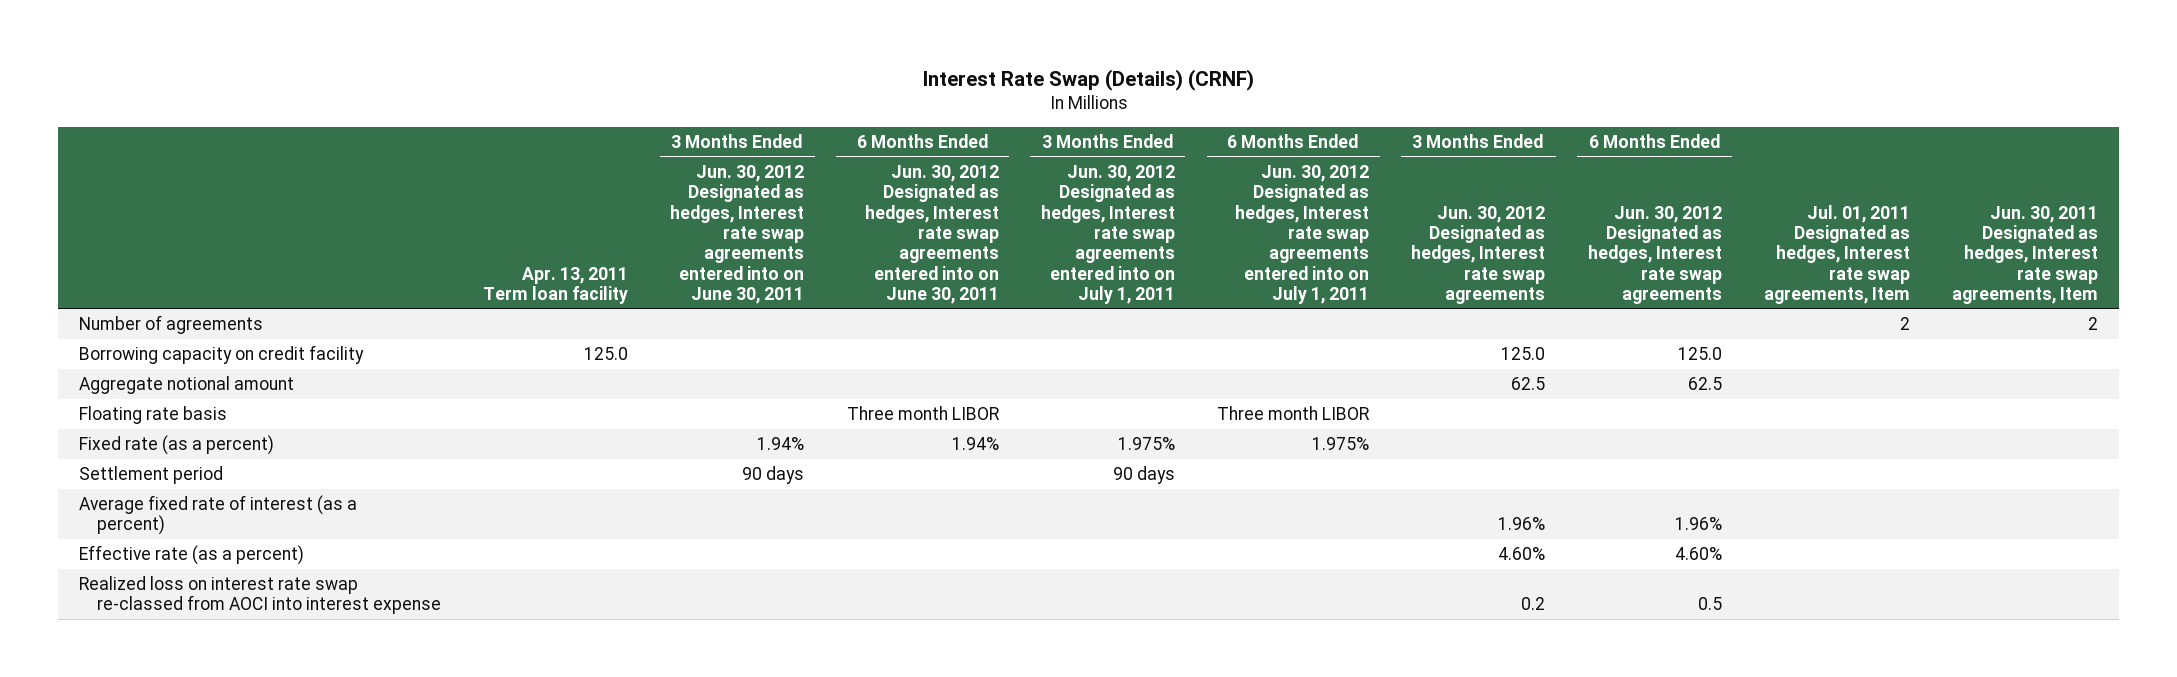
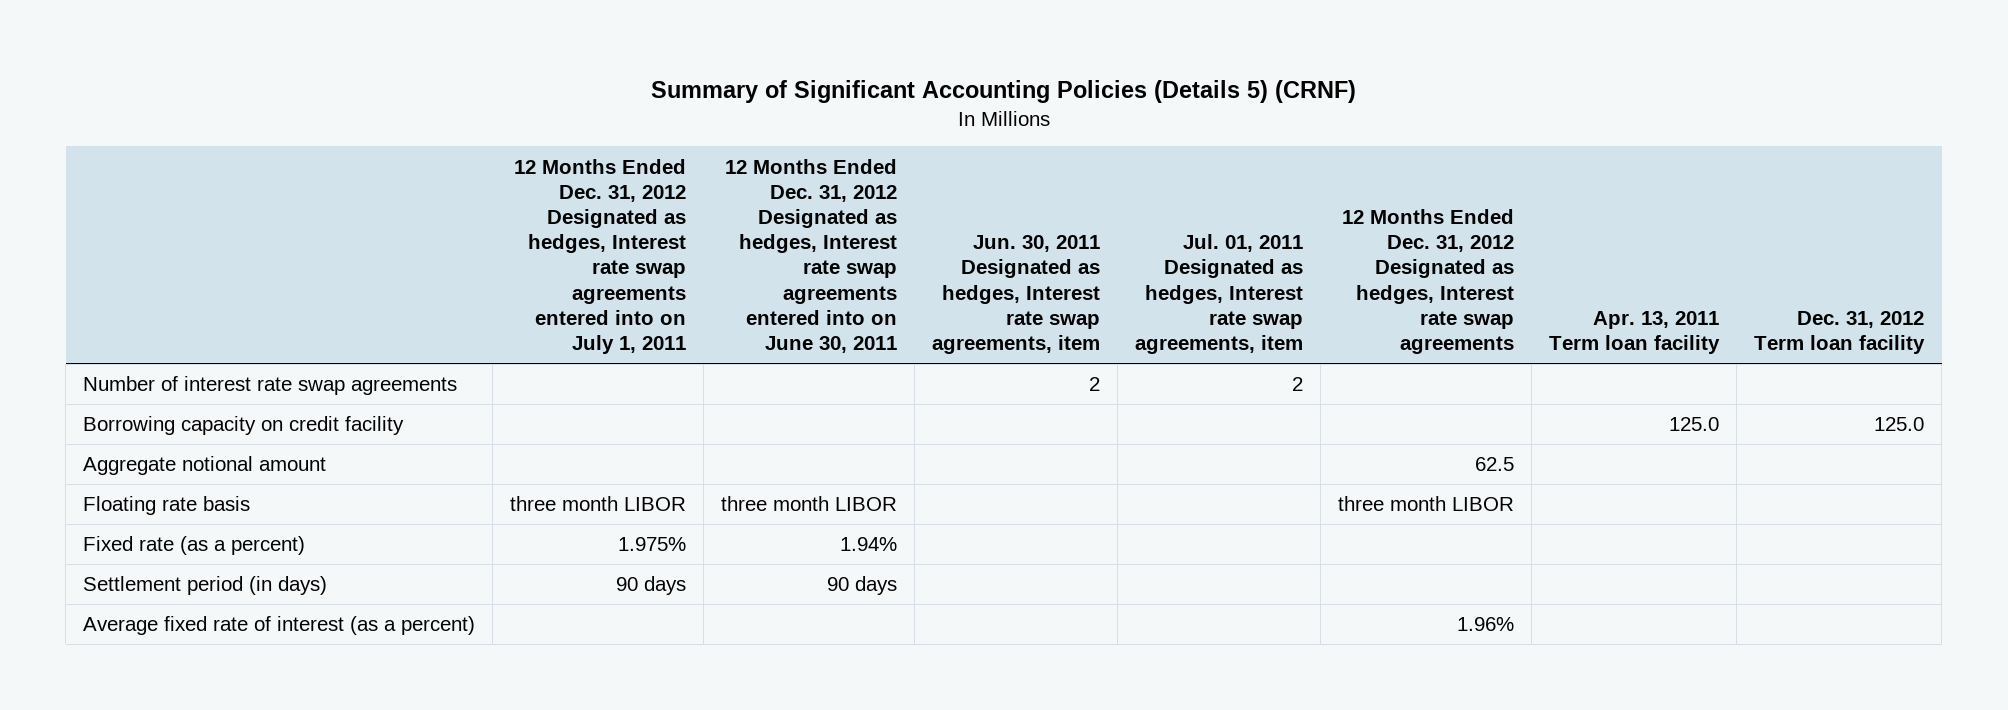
- Interest Rate Swap (Details) (CRNF)
+ Summary of Significant Accounting Policies (Details 5) (CRNF)
- | Apr. 13, 2011 Term loan facility | 3 Months Ended Jun. 30, 2012 Designated as hedges, Interest rate swap agreements entered into on June 30, 2011 | 6 Months Ended Jun. 30, 2012 Designated as hedges, Interest rate swap agreements entered into on June 30, 2011 | 3 Months Ended Jun. 30, 2012 Designated as hedges, Interest rate swap agreements entered into on July 1, 2011 | 6 Months Ended Jun. 30, 2012 Designated as hedges, Interest rate swap agreements entered into on July 1, 2011 | 3 Months Ended Jun. 30, 2012 Designated as hedges, Interest rate swap agreements | 6 Months Ended Jun. 30, 2012 Designated as hedges, Interest rate swap agreements | Jul. 01, 2011 Designated as hedges, Interest rate swap agreements, Item | Jun. 30, 2011 Designated as hedges, Interest rate swap agreements, Item
+ | 12 Months Ended Dec. 31, 2012 Designated as hedges, Interest rate swap agreements entered into on July 1, 2011 | 12 Months Ended Dec. 31, 2012 Designated as hedges, Interest rate swap agreements entered into on June 30, 2011 | Jun. 30, 2011 Designated as hedges, Interest rate swap agreements, item | Jul. 01, 2011 Designated as hedges, Interest rate swap agreements, item | 12 Months Ended Dec. 31, 2012 Designated as hedges, Interest rate swap agreements | Apr. 13, 2011 Term loan facility | Dec. 31, 2012 Term loan facility
- Number of agreements | | | | | | | | 2 | 2
+ Number of interest rate swap agreements | | | 2 | 2 | | |
- Settlement period | | 90 days | | 90 days | | | | |
+ Settlement period (in days) | 90 days | 90 days | | | | |
- Effective rate (as a percent) | | | | | | 4.60% | 4.60% | |
- Realized loss on interest rate swap re-classed from AOCI into interest expense | | | | | | 0.2 | 0.5 | |

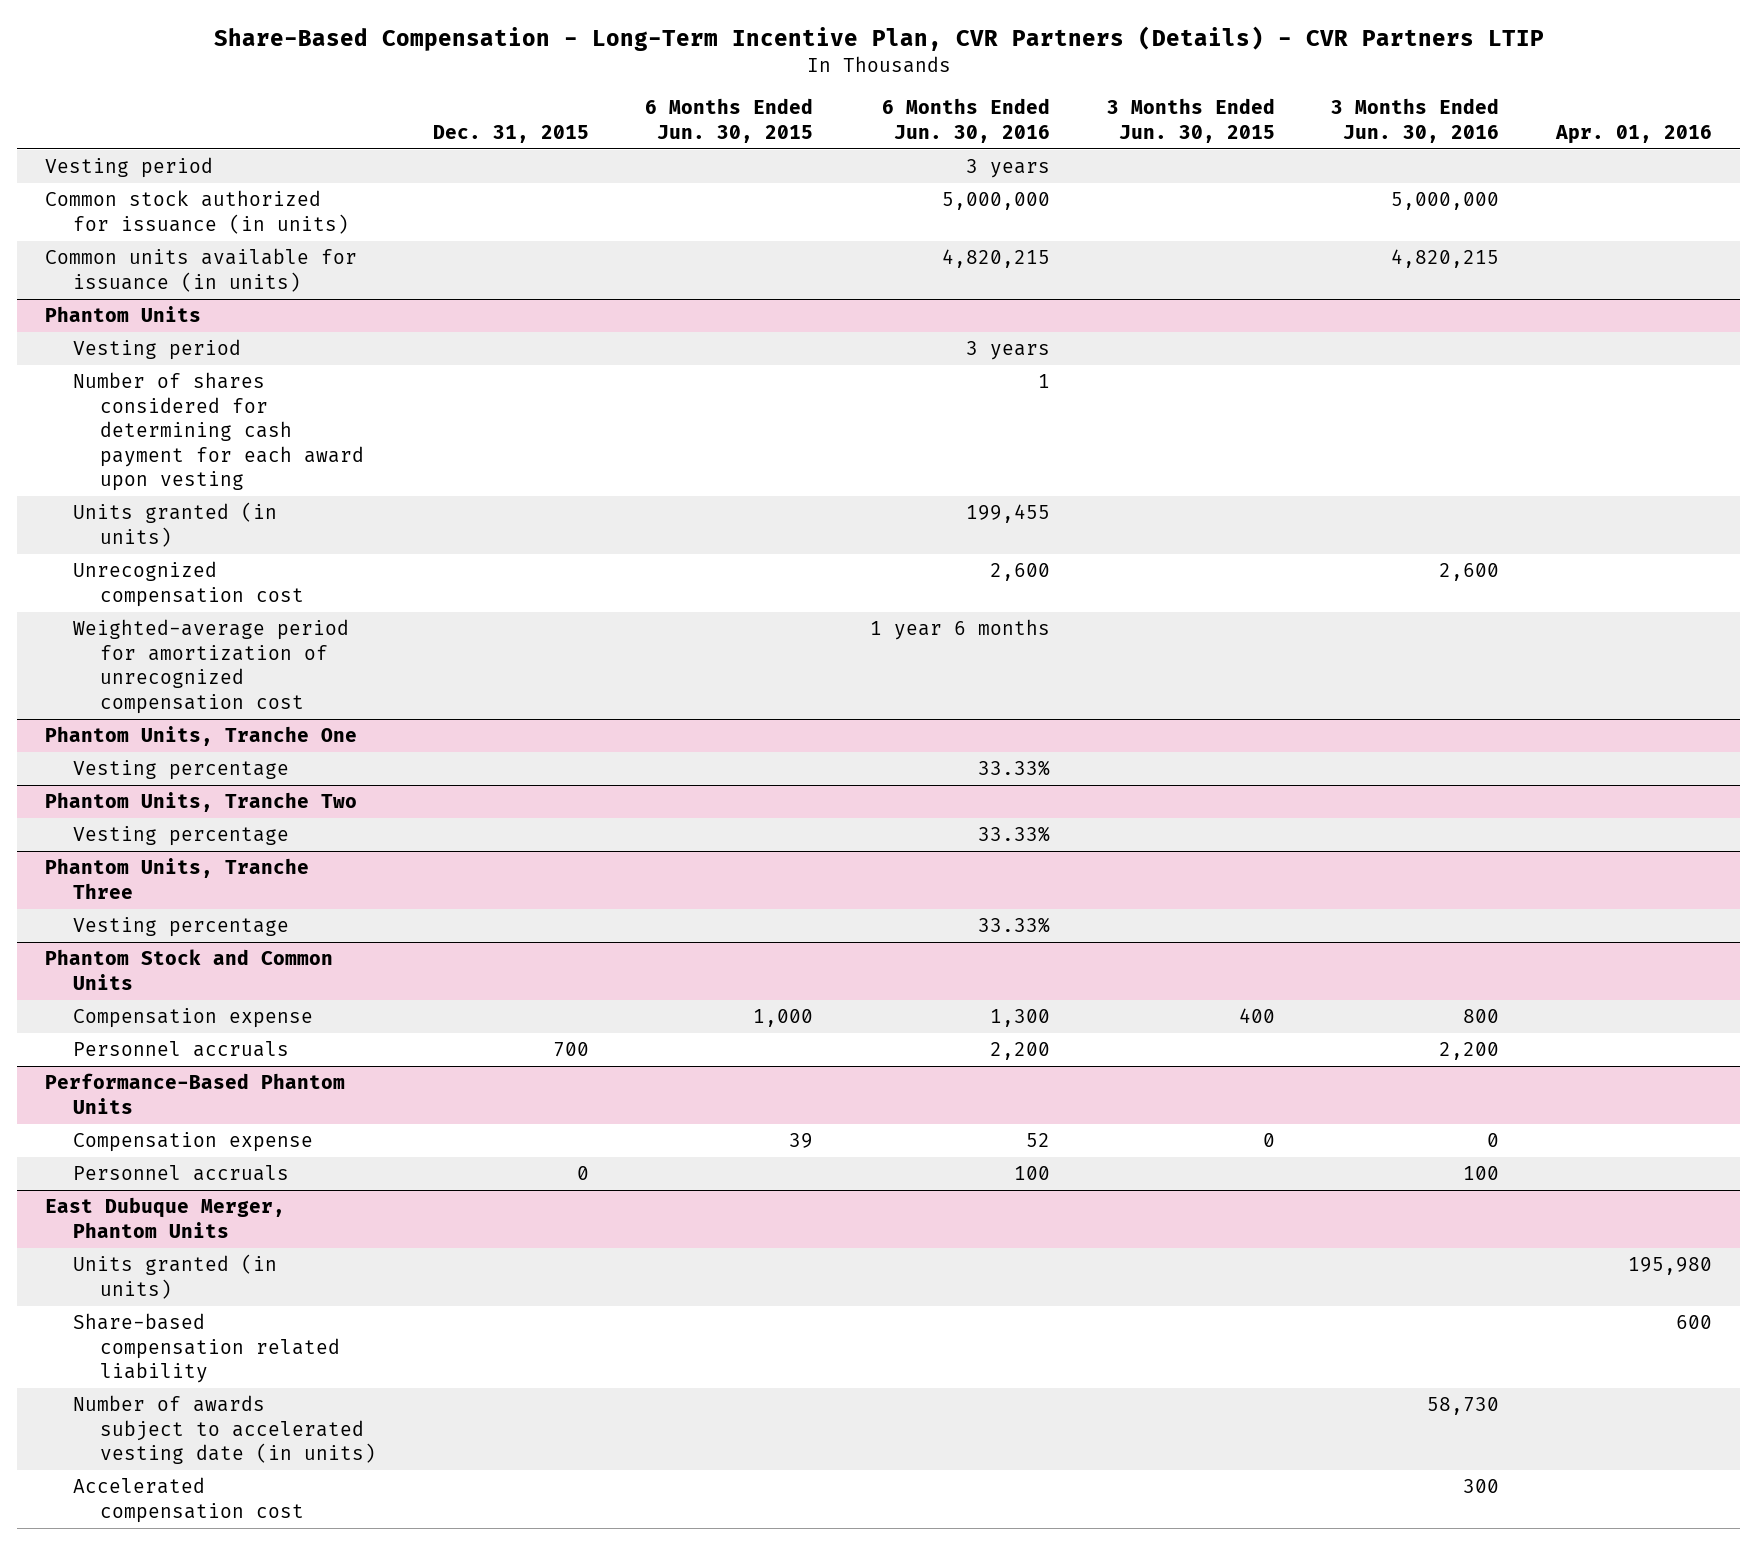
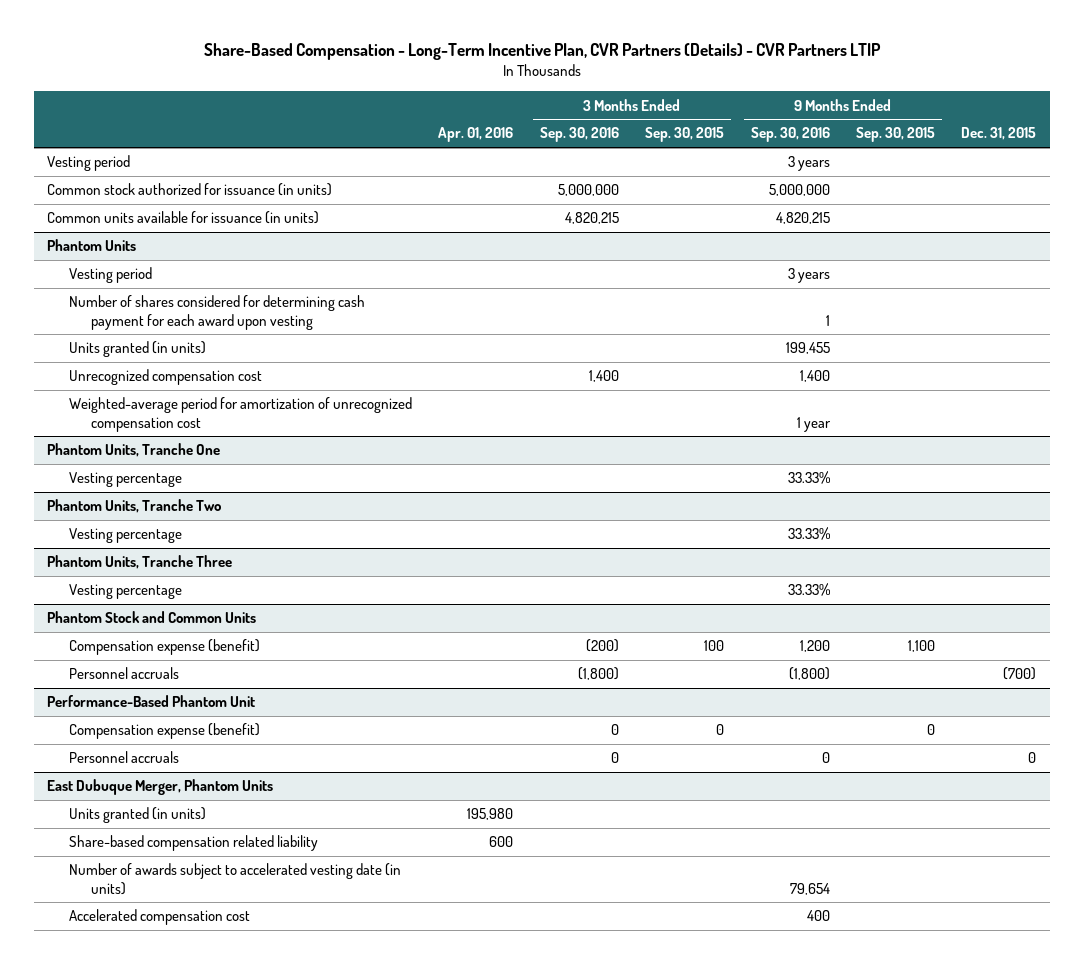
- | Dec. 31, 2015 | 6 Months Ended Jun. 30, 2015 | 6 Months Ended Jun. 30, 2016 | 3 Months Ended Jun. 30, 2015 | 3 Months Ended Jun. 30, 2016 | Apr. 01, 2016
+ | Apr. 01, 2016 | 3 Months Ended Sep. 30, 2016 | 3 Months Ended Sep. 30, 2015 | 9 Months Ended Sep. 30, 2016 | 9 Months Ended Sep. 30, 2015 | Dec. 31, 2015
@ Phantom Stock and Common Units
- Compensation expense | | 1,000 | 1,300 | 400 | 800 |
- Personnel accruals | 700 | | 2,200 | | 2,200 |
- Performance-Based Phantom Units
- Compensation expense | | 39 | 52 | 0 | 0 |
@ Phantom Stock and Common Units
+ Compensation expense (benefit) | | (200) | 100 | 1,200 | 1,100 |
+ Personnel accruals | | (1,800) | | (1,800) | | (700)
+ Performance-Based Phantom Unit
+ Compensation expense (benefit) | | 0 | 0 | | 0 |

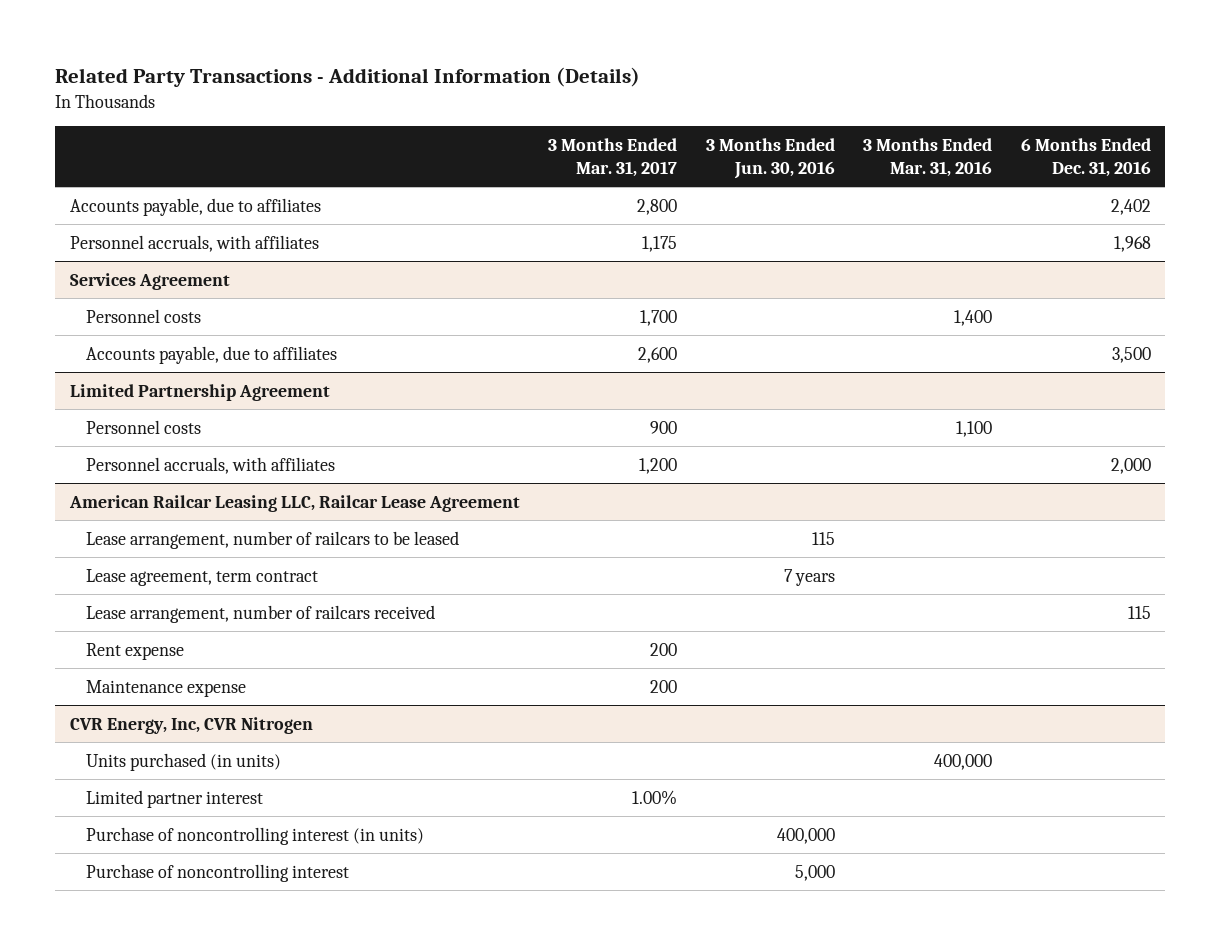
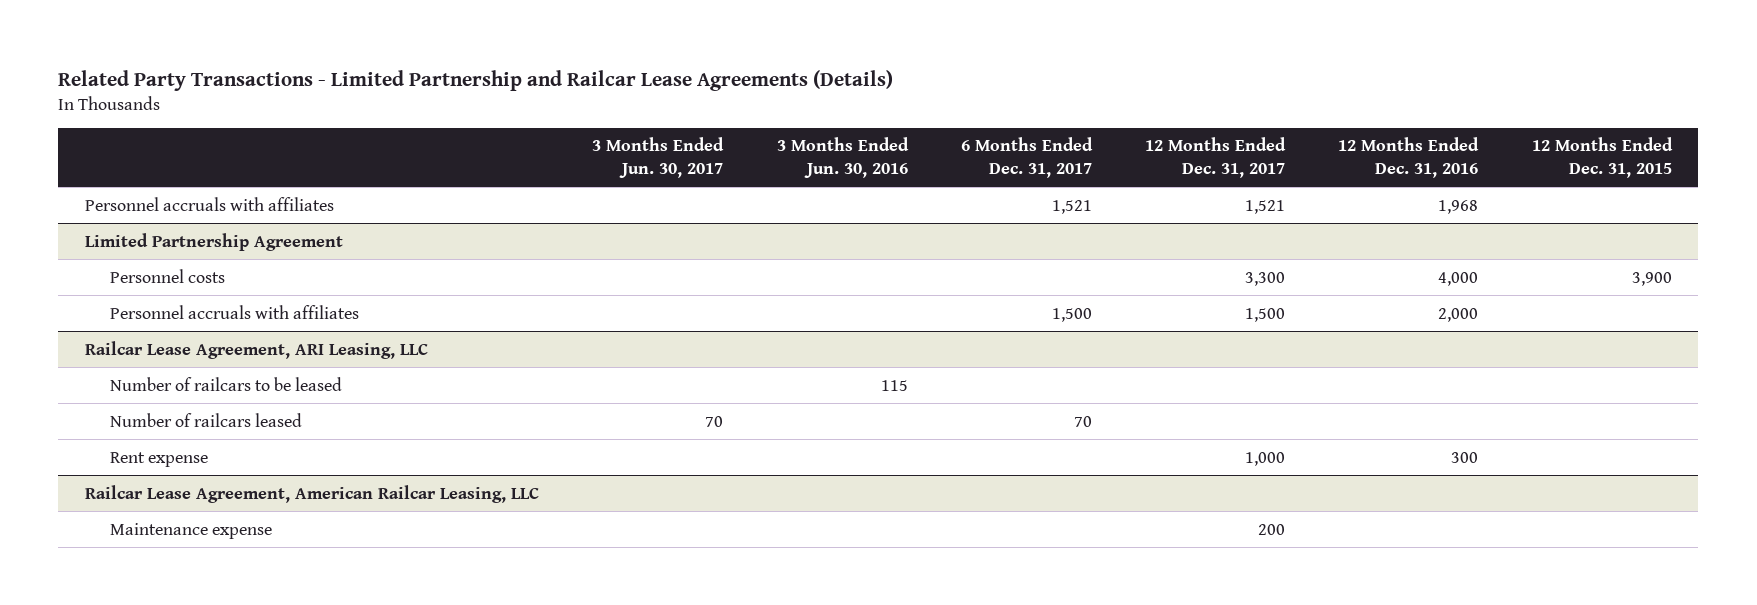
- Related Party Transactions - Additional Information (Details)
+ Related Party Transactions - Limited Partnership and Railcar Lease Agreements (Details)
- | 3 Months Ended Mar. 31, 2017 | 3 Months Ended Jun. 30, 2016 | 3 Months Ended Mar. 31, 2016 | 6 Months Ended Dec. 31, 2016
+ | 3 Months Ended Jun. 30, 2017 | 3 Months Ended Jun. 30, 2016 | 6 Months Ended Dec. 31, 2017 | 12 Months Ended Dec. 31, 2017 | 12 Months Ended Dec. 31, 2016 | 12 Months Ended Dec. 31, 2015
- Accounts payable, due to affiliates | 2,800 | | | 2,402
- Personnel accruals, with affiliates | 1,175 | | | 1,968
- Services Agreement
- Personnel costs | 1,700 | | 1,400 |
- Accounts payable, due to affiliates | 2,600 | | | 3,500
+ Personnel accruals with affiliates | | | 1,521 | 1,521 | 1,968 |
@ Limited Partnership Agreement
- Personnel accruals, with affiliates | 1,200 | | | 2,000
- American Railcar Leasing LLC, Railcar Lease Agreement
- Lease arrangement, number of railcars to be leased | | 115 | |
- Lease agreement, term contract | | 7 years | |
- Lease arrangement, number of railcars received | | | | 115
- Rent expense | 200 | | |
@ Limited Partnership Agreement
+ Personnel accruals with affiliates | | | 1,500 | 1,500 | 2,000 |
+ Railcar Lease Agreement, ARI Leasing, LLC
+ Number of railcars to be leased | | 115 | | | |
+ Number of railcars leased | 70 | | 70 | | |
+ Rent expense | | | | 1,000 | 300 |
+ Railcar Lease Agreement, American Railcar Leasing, LLC
- CVR Energy, Inc, CVR Nitrogen
- Units purchased (in units) | | | 400,000 |
- Limited partner interest | 1.00% | | |
- Purchase of noncontrolling interest (in units) | | 400,000 | |
- Purchase of noncontrolling interest | | 5,000 | |

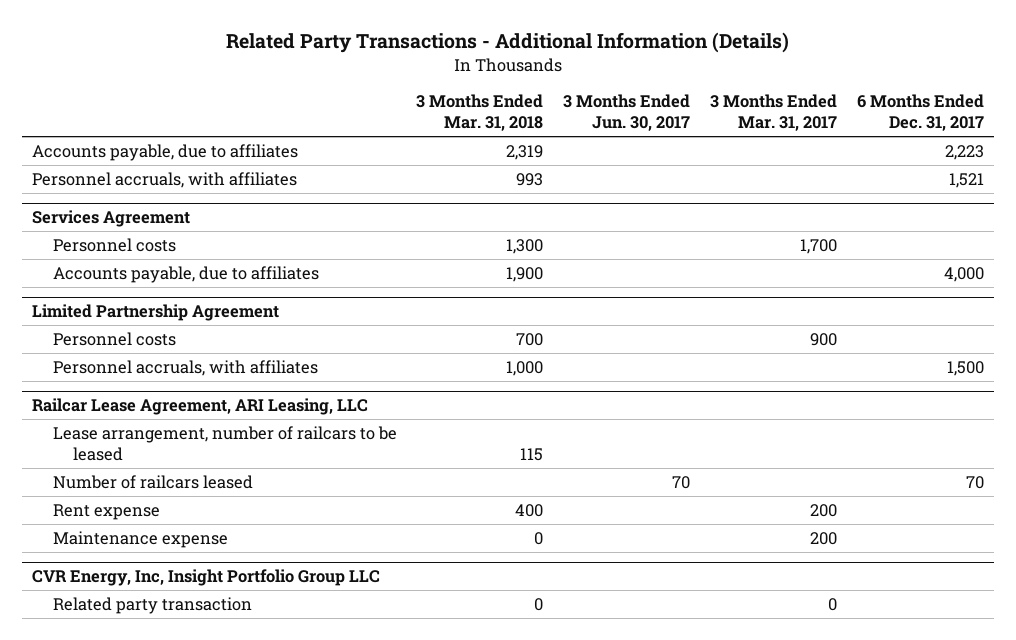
- Related Party Transactions - Limited Partnership and Railcar Lease Agreements (Details)
+ Related Party Transactions - Additional Information (Details)
- | 3 Months Ended Jun. 30, 2017 | 3 Months Ended Jun. 30, 2016 | 6 Months Ended Dec. 31, 2017 | 12 Months Ended Dec. 31, 2017 | 12 Months Ended Dec. 31, 2016 | 12 Months Ended Dec. 31, 2015
+ | 3 Months Ended Mar. 31, 2018 | 3 Months Ended Jun. 30, 2017 | 3 Months Ended Mar. 31, 2017 | 6 Months Ended Dec. 31, 2017
- Personnel accruals with affiliates | | | 1,521 | 1,521 | 1,968 |
+ Accounts payable, due to affiliates | 2,319 | | | 2,223
+ Personnel accruals, with affiliates | 993 | | | 1,521
+ Services Agreement
+ Personnel costs | 1,300 | | 1,700 |
+ Accounts payable, due to affiliates | 1,900 | | | 4,000
@ Limited Partnership Agreement
- Personnel accruals with affiliates | | | 1,500 | 1,500 | 2,000 |
+ Personnel accruals, with affiliates | 1,000 | | | 1,500
@ Railcar Lease Agreement, ARI Leasing, LLC
- Number of railcars to be leased | | 115 | | | |
+ Lease arrangement, number of railcars to be leased | 115 | | |
- Railcar Lease Agreement, American Railcar Leasing, LLC
- Maintenance expense | | | | 200 | |
@ Railcar Lease Agreement, ARI Leasing, LLC
+ Maintenance expense | 0 | | 200 |
+ CVR Energy, Inc, Insight Portfolio Group LLC
+ Related party transaction | 0 | | 0 |

